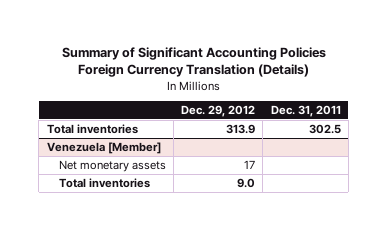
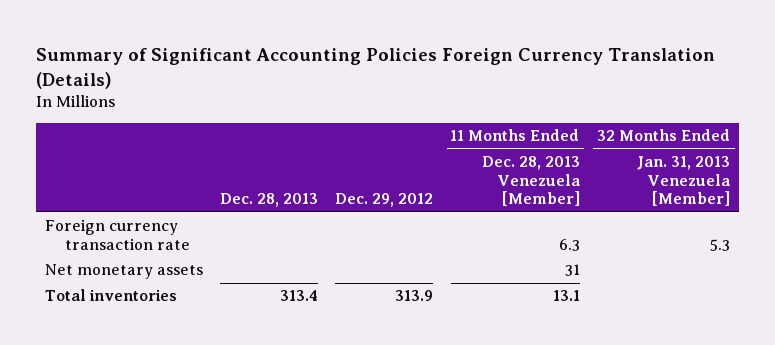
- | Dec. 29, 2012 | Dec. 31, 2011
+ | Dec. 28, 2013 | Dec. 29, 2012 | 11 Months Ended Dec. 28, 2013 Venezuela [Member] | 32 Months Ended Jan. 31, 2013 Venezuela [Member]
+ Foreign currency transaction rate | | | 6.3 | 5.3
+ Net monetary assets | | | 31 |
- Venezuela [Member]
- Net monetary assets | 17 |
- Total inventories | 9.0 |

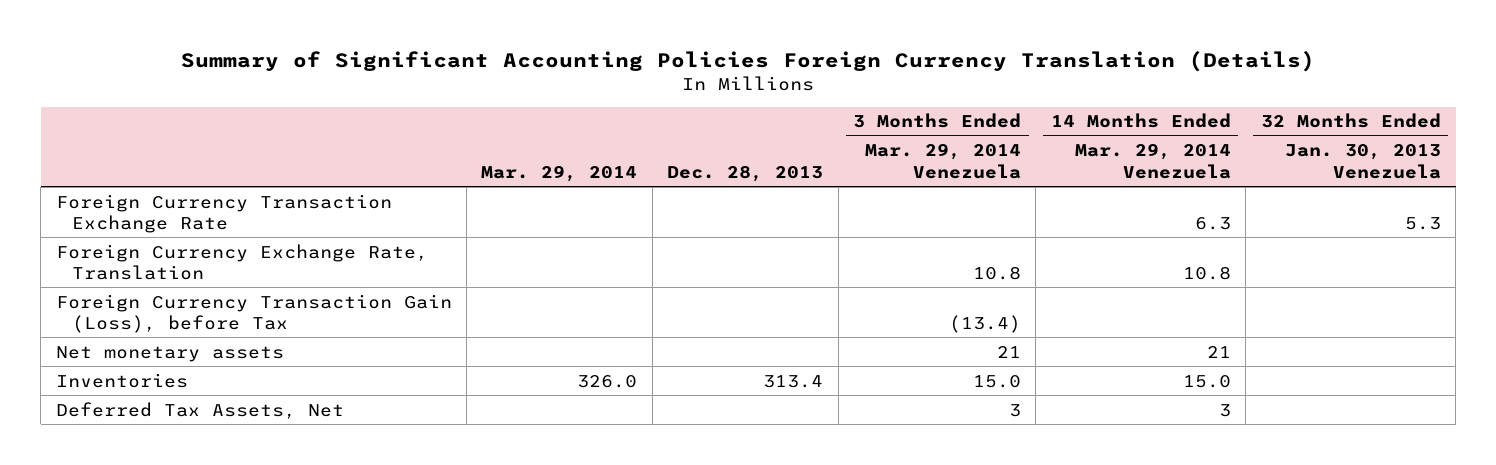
- | Dec. 28, 2013 | Dec. 29, 2012 | 11 Months Ended Dec. 28, 2013 Venezuela [Member] | 32 Months Ended Jan. 31, 2013 Venezuela [Member]
+ | Mar. 29, 2014 | Dec. 28, 2013 | 3 Months Ended Mar. 29, 2014 Venezuela | 14 Months Ended Mar. 29, 2014 Venezuela | 32 Months Ended Jan. 30, 2013 Venezuela
- Foreign currency transaction rate | | | 6.3 | 5.3
+ Foreign Currency Transaction Exchange Rate | | | | 6.3 | 5.3
+ Foreign Currency Exchange Rate, Translation | | | 10.8 | 10.8 |
+ Foreign Currency Transaction Gain (Loss), before Tax | | | (13.4) | |
- Total inventories | 313.4 | 313.9 | 13.1 |
+ Inventories | 326.0 | 313.4 | 15.0 | 15.0 |
+ Deferred Tax Assets, Net | | | 3 | 3 |

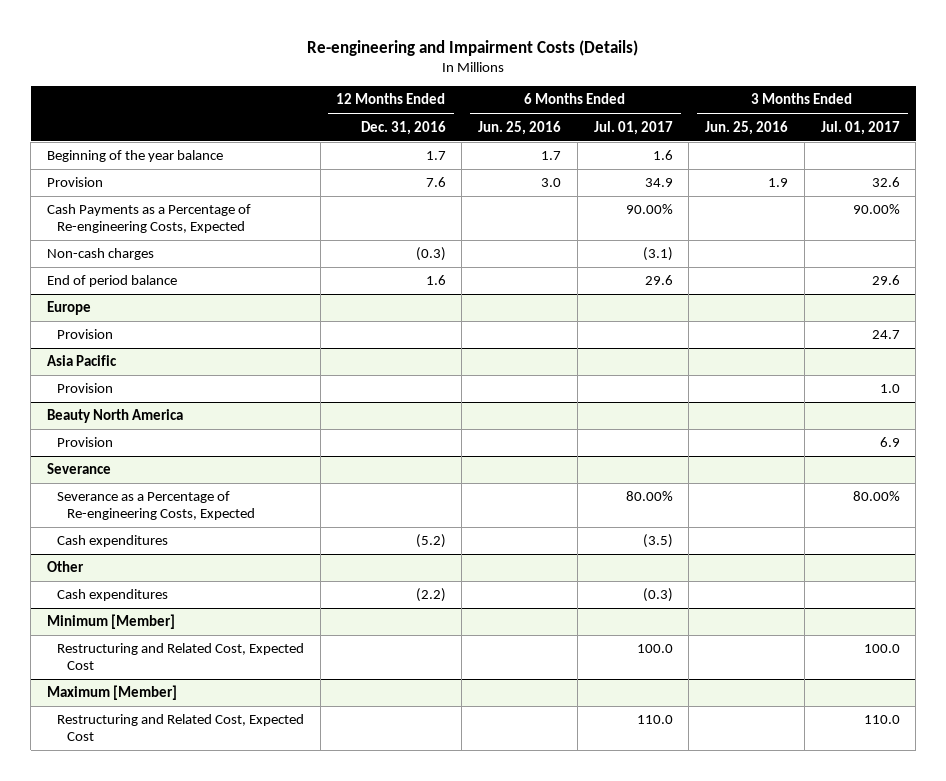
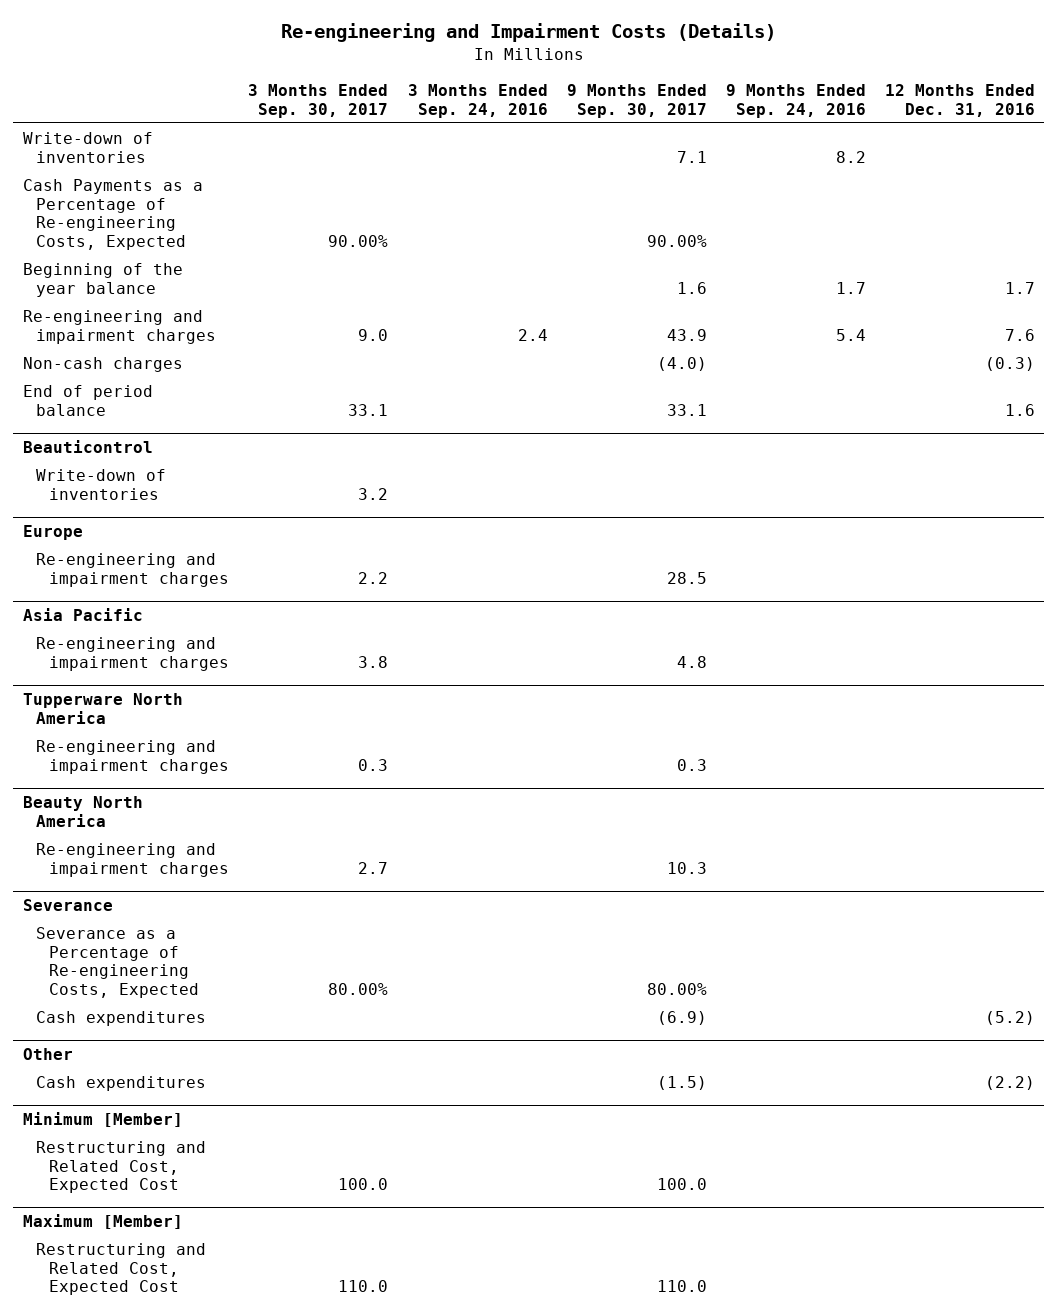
- | 12 Months Ended Dec. 31, 2016 | 6 Months Ended Jun. 25, 2016 | 6 Months Ended Jul. 01, 2017 | 3 Months Ended Jun. 25, 2016 | 3 Months Ended Jul. 01, 2017
+ | 3 Months Ended Sep. 30, 2017 | 3 Months Ended Sep. 24, 2016 | 9 Months Ended Sep. 30, 2017 | 9 Months Ended Sep. 24, 2016 | 12 Months Ended Dec. 31, 2016
- Provision | 7.6 | 3.0 | 34.9 | 1.9 | 32.6
+ Write-down of inventories | | | 7.1 | 8.2 |
moved down: Beginning of the year balance | | | 1.6 | 1.7 | 1.7
+ Re-engineering and impairment charges | 9.0 | 2.4 | 43.9 | 5.4 | 7.6
+ Beauticontrol
+ Write-down of inventories | 3.2 | | | |
@ Europe
- Provision | | | | | 24.7
+ Re-engineering and impairment charges | 2.2 | | 28.5 | |
@ Asia Pacific
- Provision | | | | | 1.0
+ Re-engineering and impairment charges | 3.8 | | 4.8 | |
+ Tupperware North America
+ Re-engineering and impairment charges | 0.3 | | 0.3 | |
@ Beauty North America
- Provision | | | | | 6.9
+ Re-engineering and impairment charges | 2.7 | | 10.3 | |

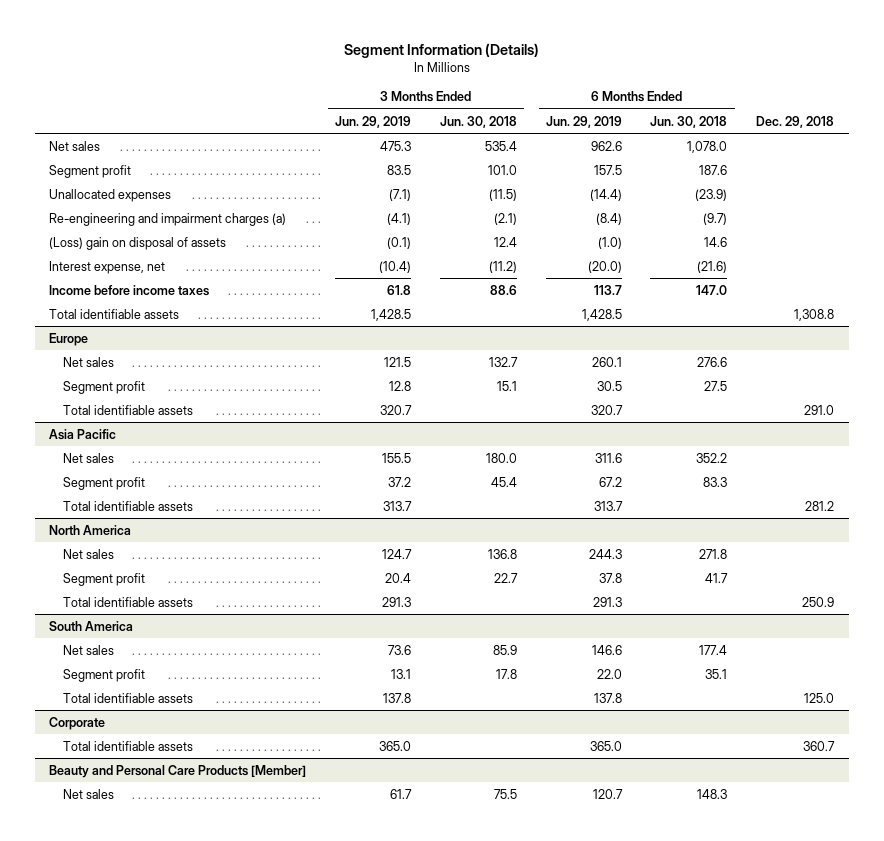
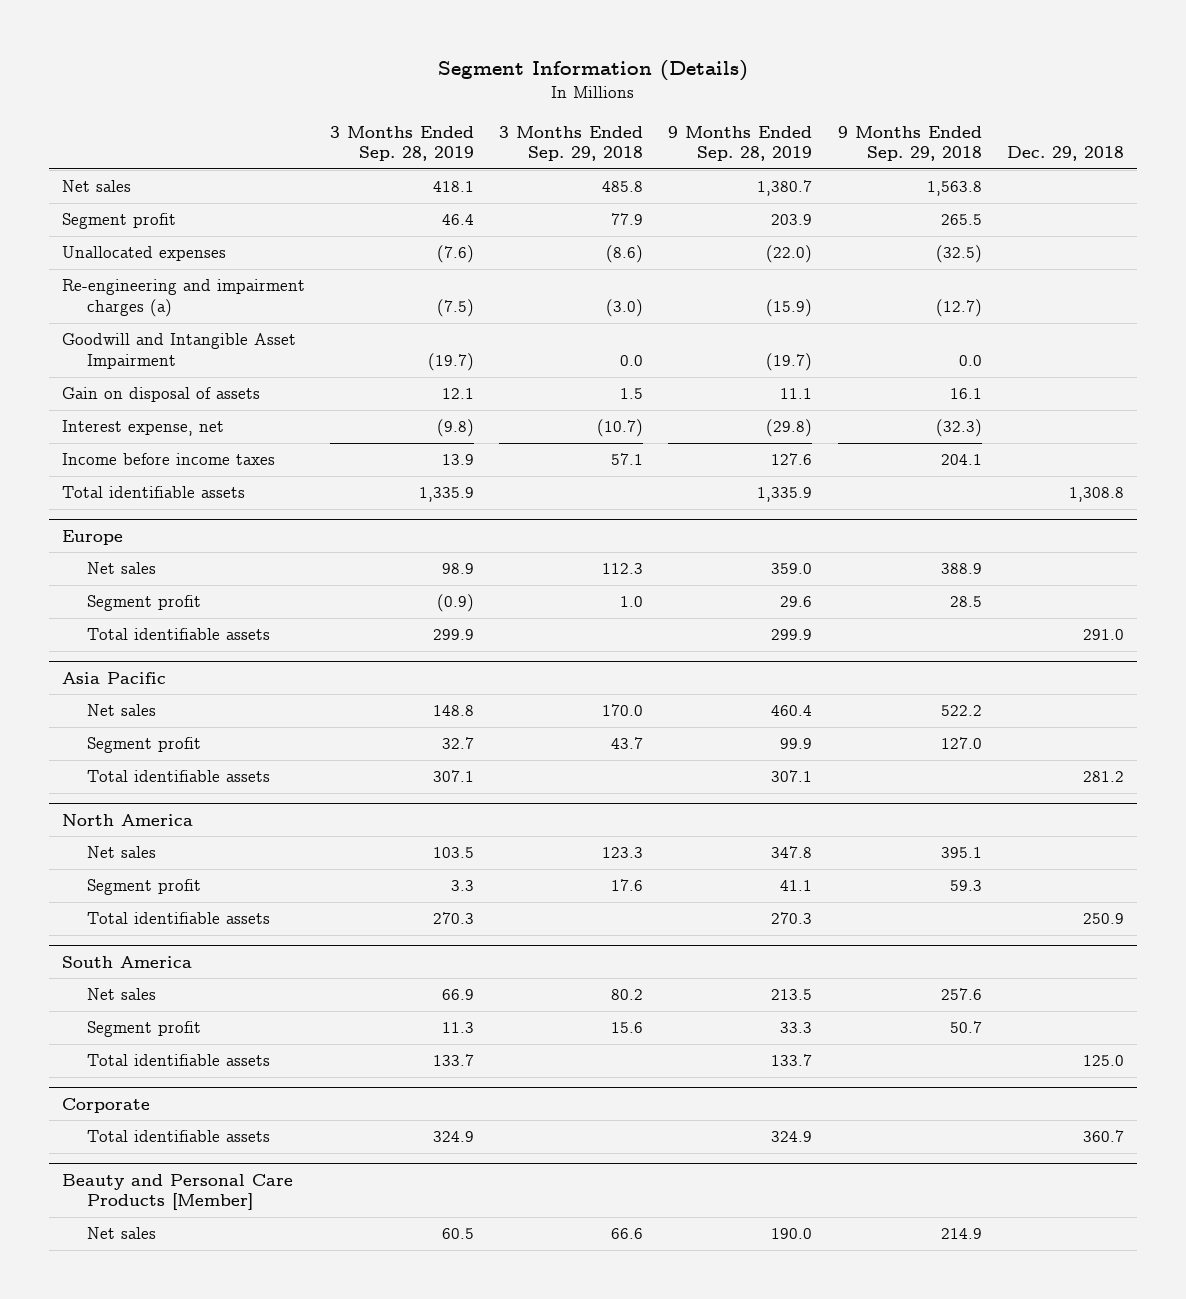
- | 3 Months Ended Jun. 29, 2019 | 3 Months Ended Jun. 30, 2018 | 6 Months Ended Jun. 29, 2019 | 6 Months Ended Jun. 30, 2018 | Dec. 29, 2018
+ | 3 Months Ended Sep. 28, 2019 | 3 Months Ended Sep. 29, 2018 | 9 Months Ended Sep. 28, 2019 | 9 Months Ended Sep. 29, 2018 | Dec. 29, 2018
- (Loss) gain on disposal of assets | (0.1) | 12.4 | (1.0) | 14.6 |
+ Goodwill and Intangible Asset Impairment | (19.7) | 0.0 | (19.7) | 0.0 |
+ Gain on disposal of assets | 12.1 | 1.5 | 11.1 | 16.1 |

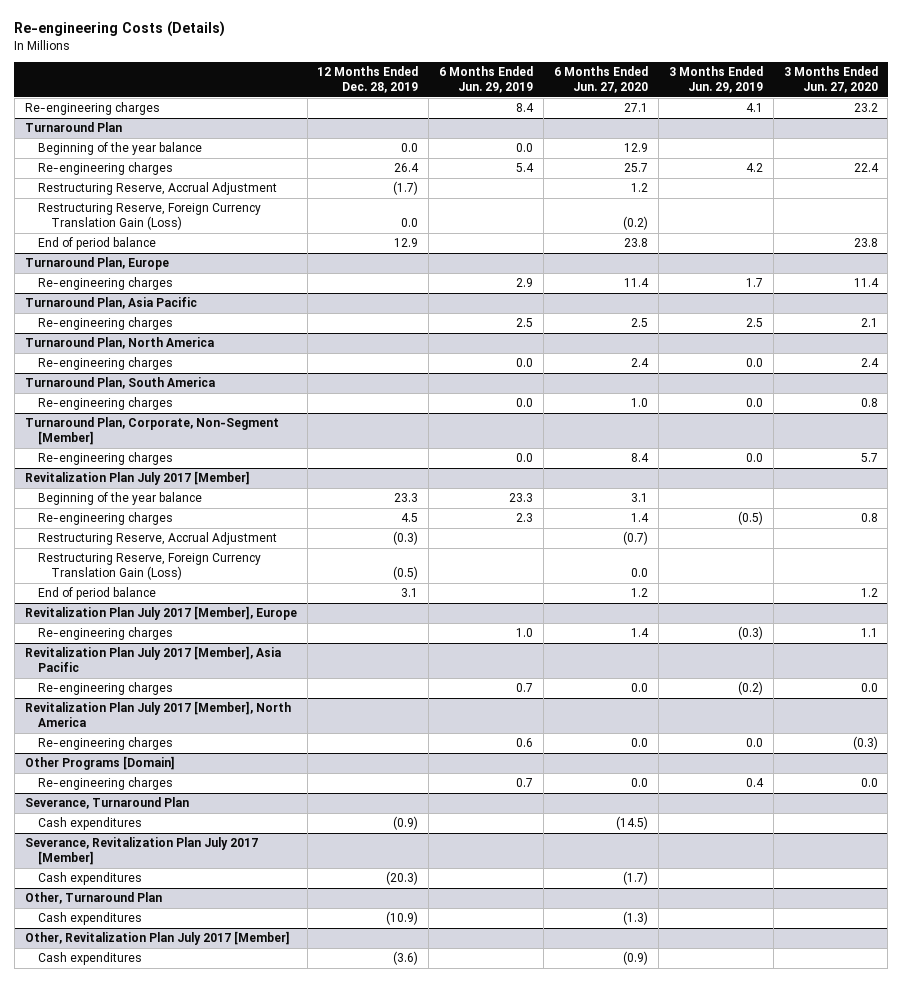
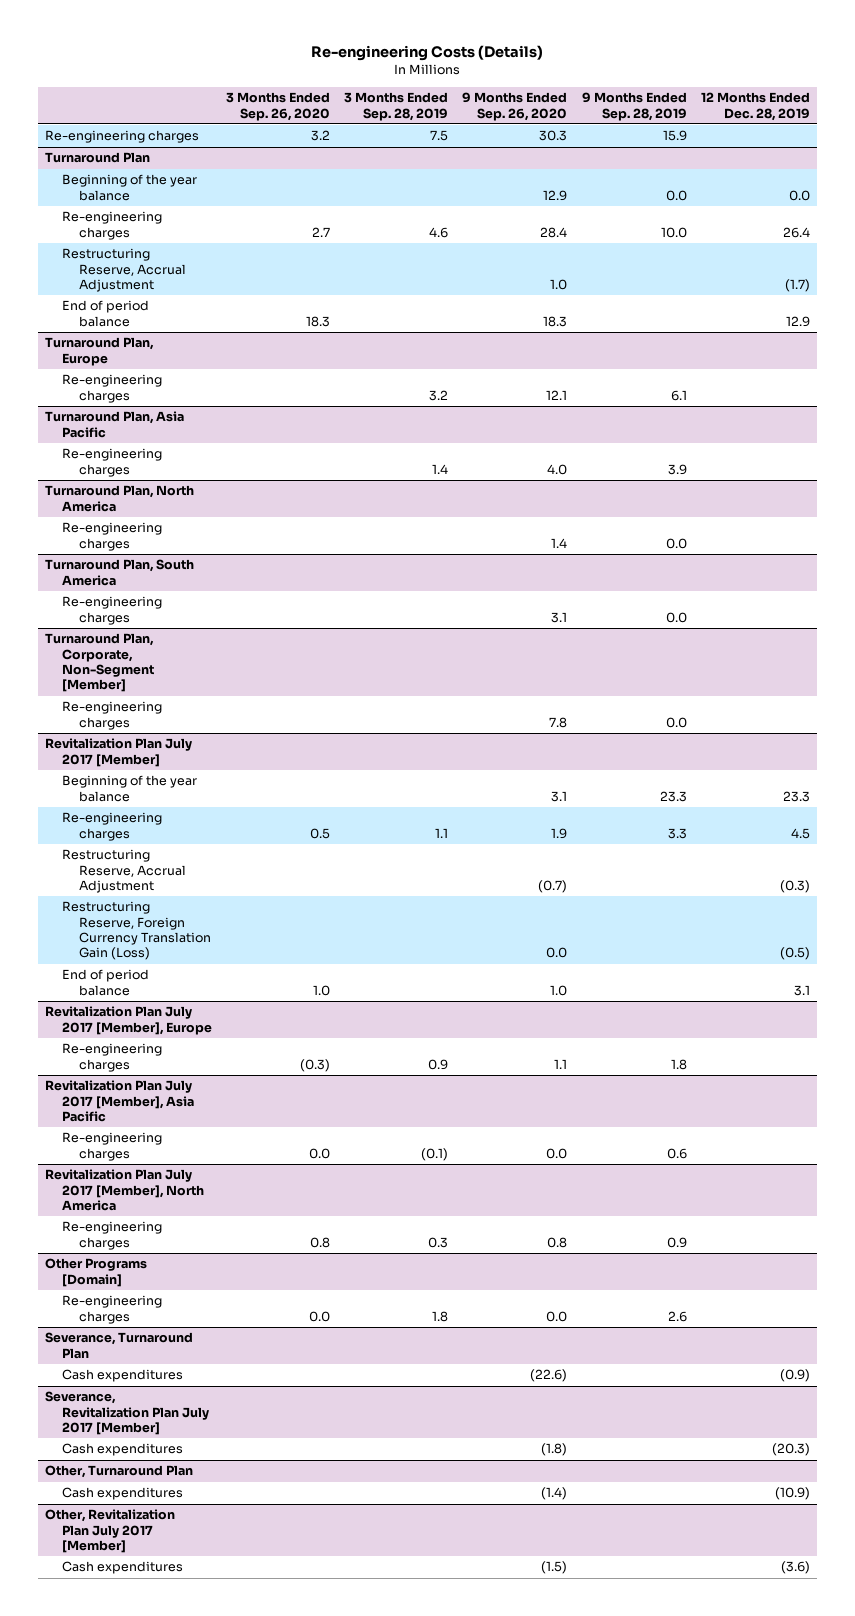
- | 12 Months Ended Dec. 28, 2019 | 6 Months Ended Jun. 29, 2019 | 6 Months Ended Jun. 27, 2020 | 3 Months Ended Jun. 29, 2019 | 3 Months Ended Jun. 27, 2020
+ | 3 Months Ended Sep. 26, 2020 | 3 Months Ended Sep. 28, 2019 | 9 Months Ended Sep. 26, 2020 | 9 Months Ended Sep. 28, 2019 | 12 Months Ended Dec. 28, 2019
@ Turnaround Plan
- Restructuring Reserve, Foreign Currency Translation Gain (Loss) | 0.0 | | (0.2) | |

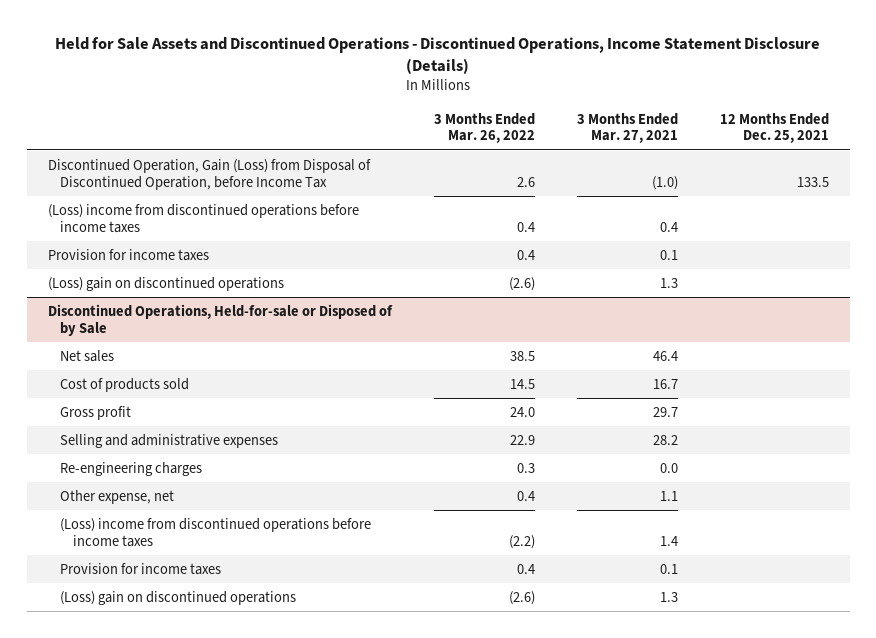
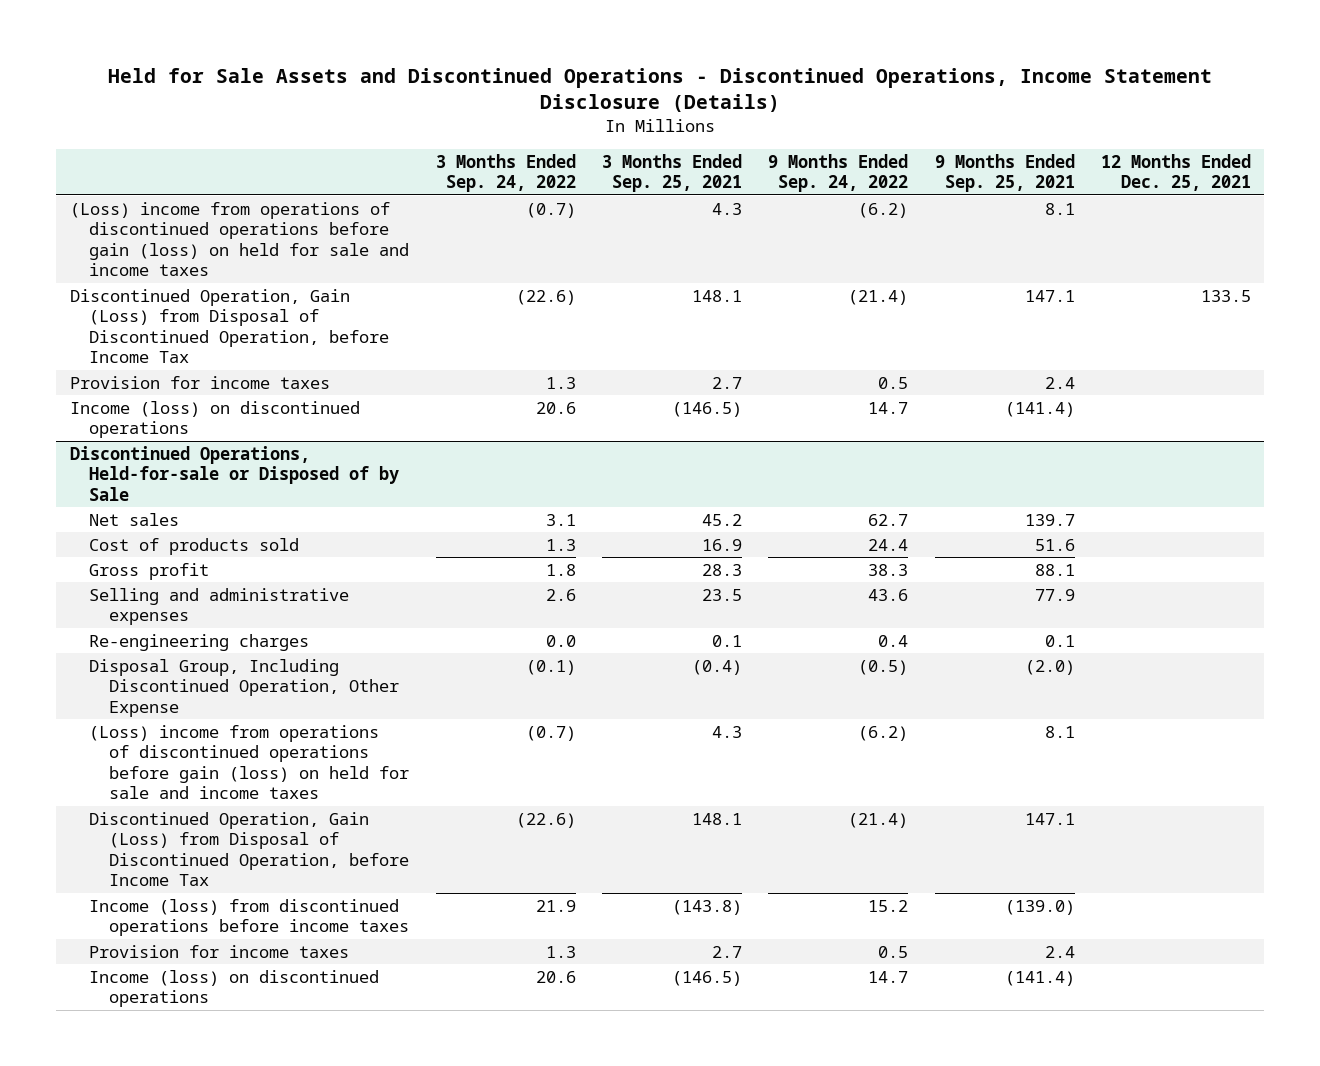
- | 3 Months Ended Mar. 26, 2022 | 3 Months Ended Mar. 27, 2021 | 12 Months Ended Dec. 25, 2021
+ | 3 Months Ended Sep. 24, 2022 | 3 Months Ended Sep. 25, 2021 | 9 Months Ended Sep. 24, 2022 | 9 Months Ended Sep. 25, 2021 | 12 Months Ended Dec. 25, 2021
+ (Loss) income from operations of discontinued operations before gain (loss) on held for sale and income taxes | (0.7) | 4.3 | (6.2) | 8.1 |
- (Loss) income from discontinued operations before income taxes | 0.4 | 0.4 |
- (Loss) gain on discontinued operations | (2.6) | 1.3 |
+ Income (loss) on discontinued operations | 20.6 | (146.5) | 14.7 | (141.4) |
@ Discontinued Operations, Held-for-sale or Disposed of by Sale
- Other expense, net | 0.4 | 1.1 |
- (Loss) income from discontinued operations before income taxes | (2.2) | 1.4 |
+ Disposal Group, Including Discontinued Operation, Other Expense | (0.1) | (0.4) | (0.5) | (2.0) |
+ (Loss) income from operations of discontinued operations before gain (loss) on held for sale and income taxes | (0.7) | 4.3 | (6.2) | 8.1 |
+ Discontinued Operation, Gain (Loss) from Disposal of Discontinued Operation, before Income Tax | (22.6) | 148.1 | (21.4) | 147.1 |
+ Income (loss) from discontinued operations before income taxes | 21.9 | (143.8) | 15.2 | (139.0) |
- (Loss) gain on discontinued operations | (2.6) | 1.3 |
+ Income (loss) on discontinued operations | 20.6 | (146.5) | 14.7 | (141.4) |

